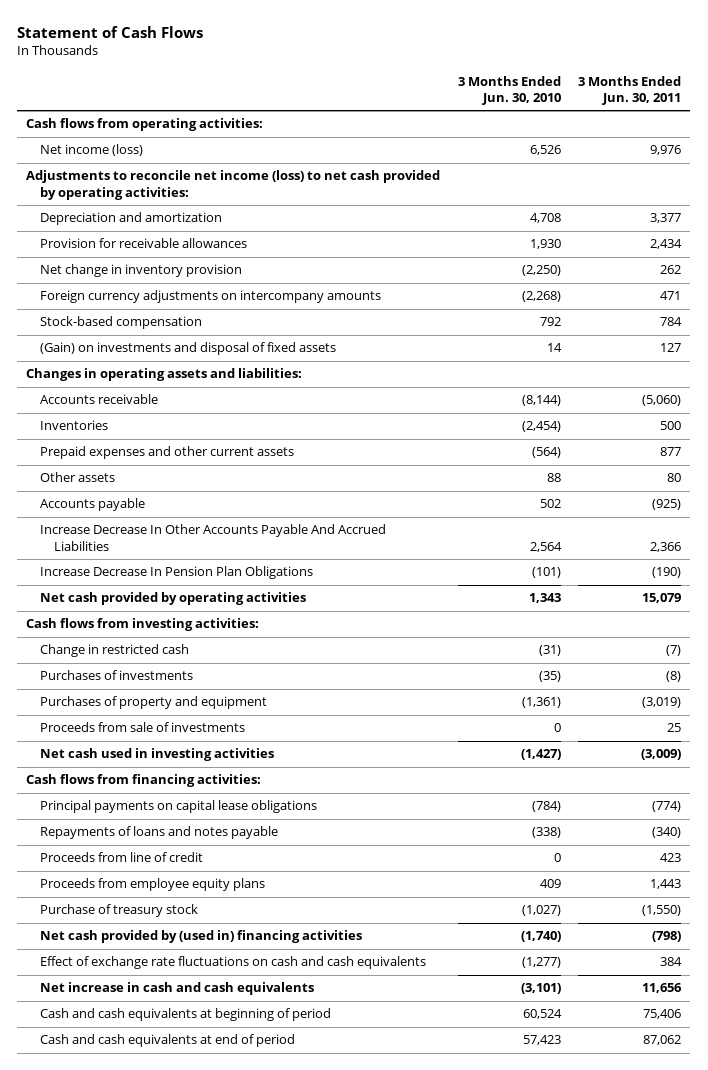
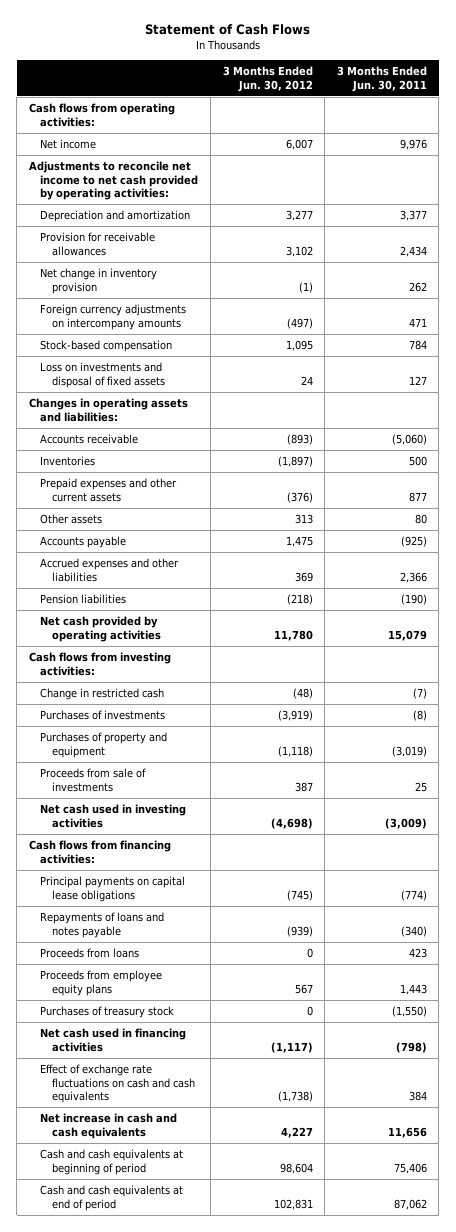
- | 3 Months Ended Jun. 30, 2010 | 3 Months Ended Jun. 30, 2011
+ | 3 Months Ended Jun. 30, 2012 | 3 Months Ended Jun. 30, 2011
- Net income (loss) | 6,526 | 9,976
- Adjustments to reconcile net income (loss) to net cash provided by operating activities:
+ Net income | 6,007 | 9,976
+ Adjustments to reconcile net income to net cash provided by operating activities:
- (Gain) on investments and disposal of fixed assets | 14 | 127
+ Loss on investments and disposal of fixed assets | 24 | 127
- Increase Decrease In Other Accounts Payable And Accrued Liabilities | 2,564 | 2,366
- Increase Decrease In Pension Plan Obligations | (101) | (190)
+ Accrued expenses and other liabilities | 369 | 2,366
+ Pension liabilities | (218) | (190)
- Proceeds from line of credit | 0 | 423
+ Proceeds from loans | 0 | 423
- Purchase of treasury stock | (1,027) | (1,550)
- Net cash provided by (used in) financing activities | (1,740) | (798)
+ Purchases of treasury stock | 0 | (1,550)
+ Net cash used in financing activities | (1,117) | (798)

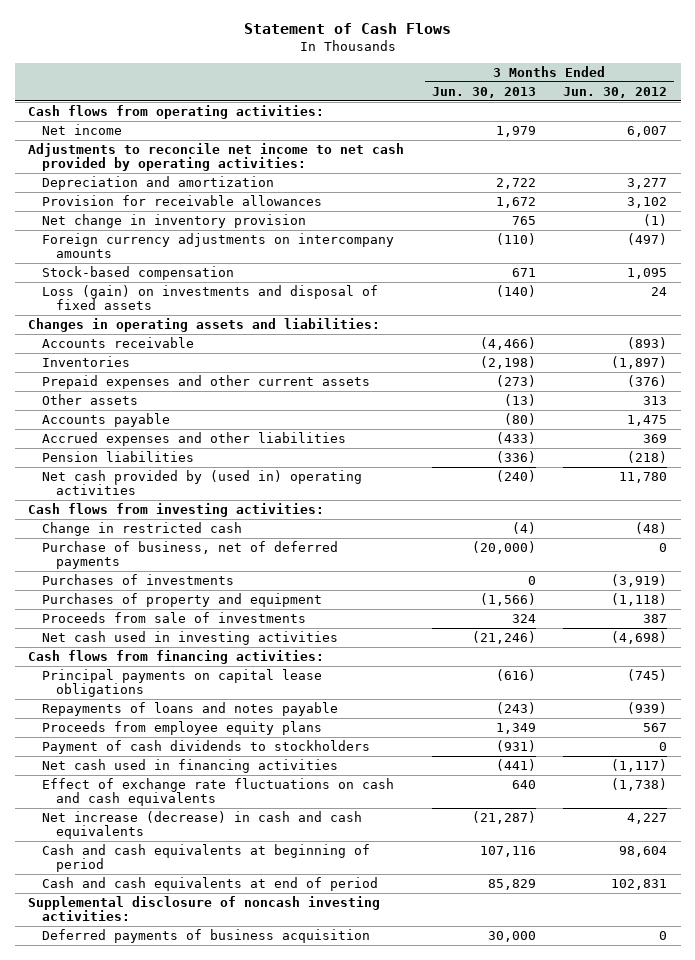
- | 3 Months Ended Jun. 30, 2012 | 3 Months Ended Jun. 30, 2011
+ | 3 Months Ended Jun. 30, 2013 | 3 Months Ended Jun. 30, 2012
- Loss on investments and disposal of fixed assets | 24 | 127
+ Loss (gain) on investments and disposal of fixed assets | (140) | 24
- Net cash provided by operating activities | 11,780 | 15,079
+ Net cash provided by (used in) operating activities | (240) | 11,780
+ Purchase of business, net of deferred payments | (20,000) | 0
- Proceeds from loans | 0 | 423
- Purchases of treasury stock | 0 | (1,550)
+ Payment of cash dividends to stockholders | (931) | 0
- Net increase in cash and cash equivalents | 4,227 | 11,656
+ Net increase (decrease) in cash and cash equivalents | (21,287) | 4,227
+ Supplemental disclosure of noncash investing activities:
+ Deferred payments of business acquisition | 30,000 | 0

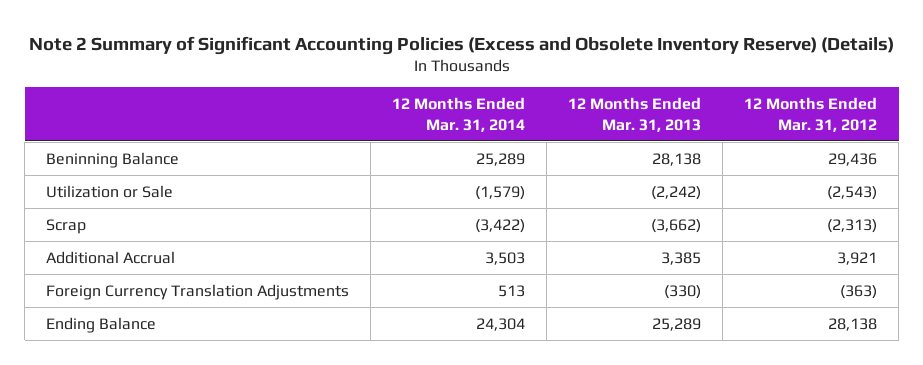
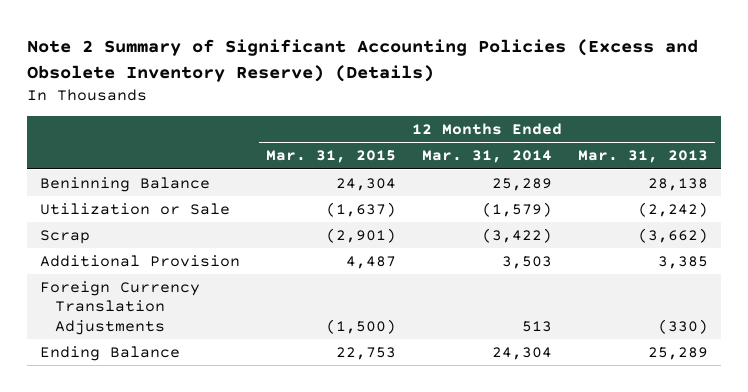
- | 12 Months Ended Mar. 31, 2014 | 12 Months Ended Mar. 31, 2013 | 12 Months Ended Mar. 31, 2012
+ | 12 Months Ended Mar. 31, 2015 | 12 Months Ended Mar. 31, 2014 | 12 Months Ended Mar. 31, 2013
- Additional Accrual | 3,503 | 3,385 | 3,921
+ Additional Provision | 4,487 | 3,503 | 3,385

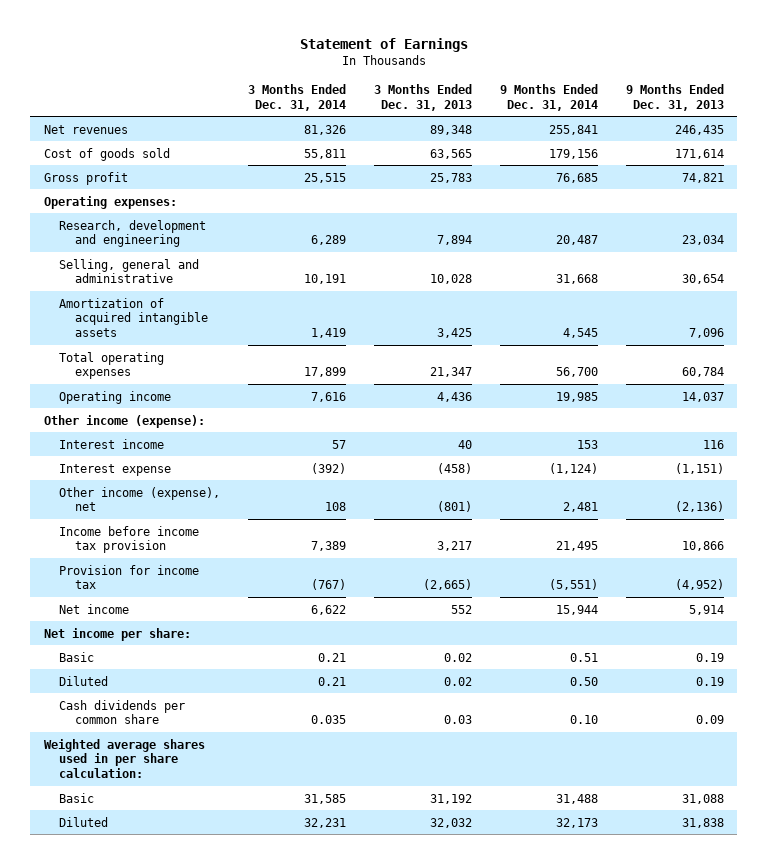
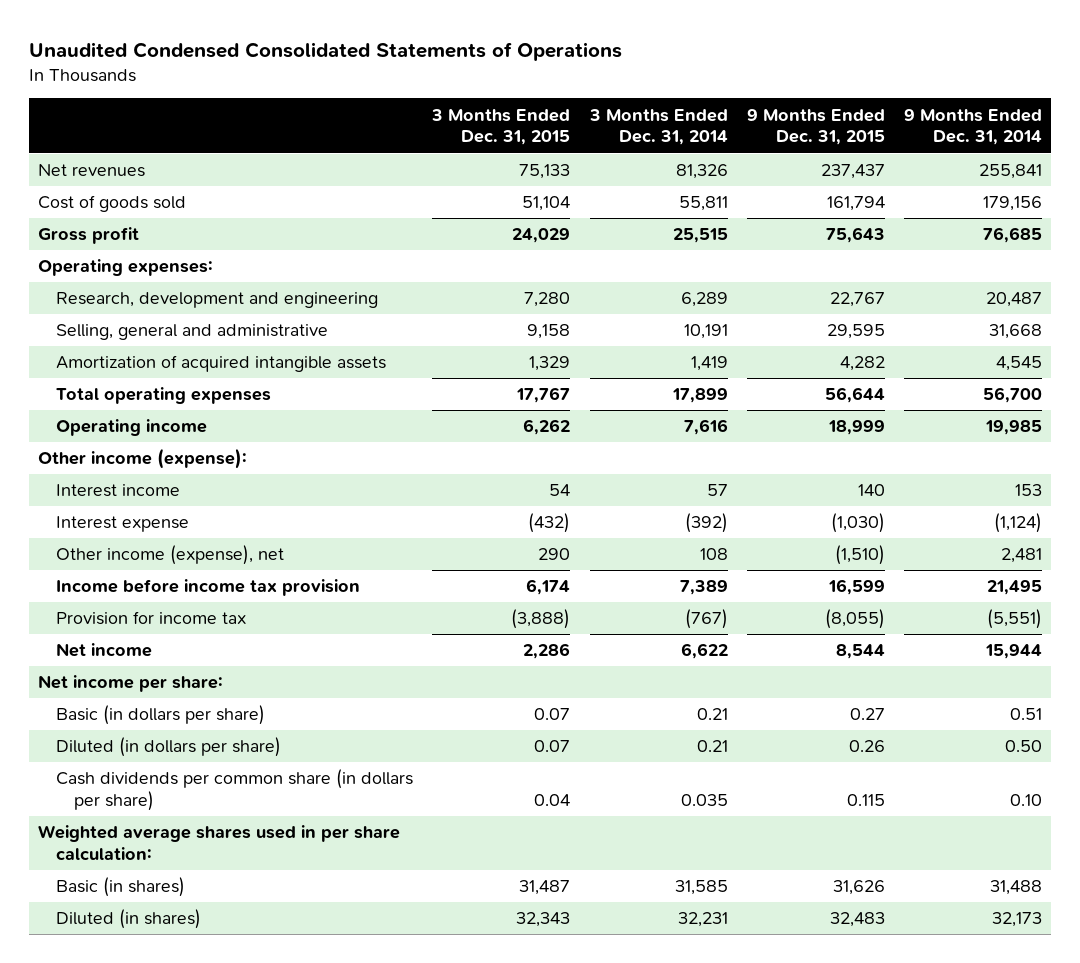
- Statement of Earnings
+ Unaudited Condensed Consolidated Statements of Operations
- | 3 Months Ended Dec. 31, 2014 | 3 Months Ended Dec. 31, 2013 | 9 Months Ended Dec. 31, 2014 | 9 Months Ended Dec. 31, 2013
+ | 3 Months Ended Dec. 31, 2015 | 3 Months Ended Dec. 31, 2014 | 9 Months Ended Dec. 31, 2015 | 9 Months Ended Dec. 31, 2014
- Basic | 0.21 | 0.02 | 0.51 | 0.19
- Diluted | 0.21 | 0.02 | 0.50 | 0.19
- Cash dividends per common share | 0.035 | 0.03 | 0.10 | 0.09
+ Basic (in dollars per share) | 0.07 | 0.21 | 0.27 | 0.51
+ Diluted (in dollars per share) | 0.07 | 0.21 | 0.26 | 0.50
+ Cash dividends per common share (in dollars per share) | 0.04 | 0.035 | 0.115 | 0.10
- Basic | 31,585 | 31,192 | 31,488 | 31,088
- Diluted | 32,231 | 32,032 | 32,173 | 31,838
+ Basic (in shares) | 31,487 | 31,585 | 31,626 | 31,488
+ Diluted (in shares) | 32,343 | 32,231 | 32,483 | 32,173

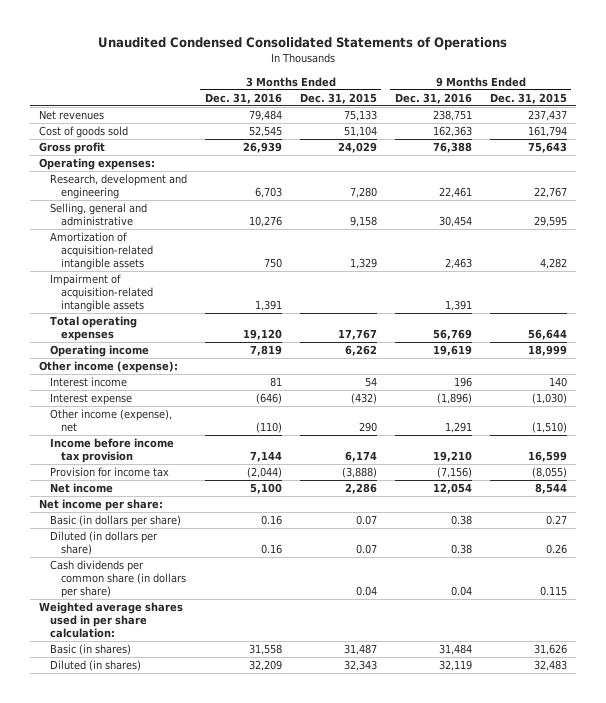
- | 3 Months Ended Dec. 31, 2015 | 3 Months Ended Dec. 31, 2014 | 9 Months Ended Dec. 31, 2015 | 9 Months Ended Dec. 31, 2014
+ | 3 Months Ended Dec. 31, 2016 | 3 Months Ended Dec. 31, 2015 | 9 Months Ended Dec. 31, 2016 | 9 Months Ended Dec. 31, 2015
- Amortization of acquired intangible assets | 1,329 | 1,419 | 4,282 | 4,545
+ Amortization of acquisition-related intangible assets | 750 | 1,329 | 2,463 | 4,282
+ Impairment of acquisition-related intangible assets | 1,391 | | 1,391 |

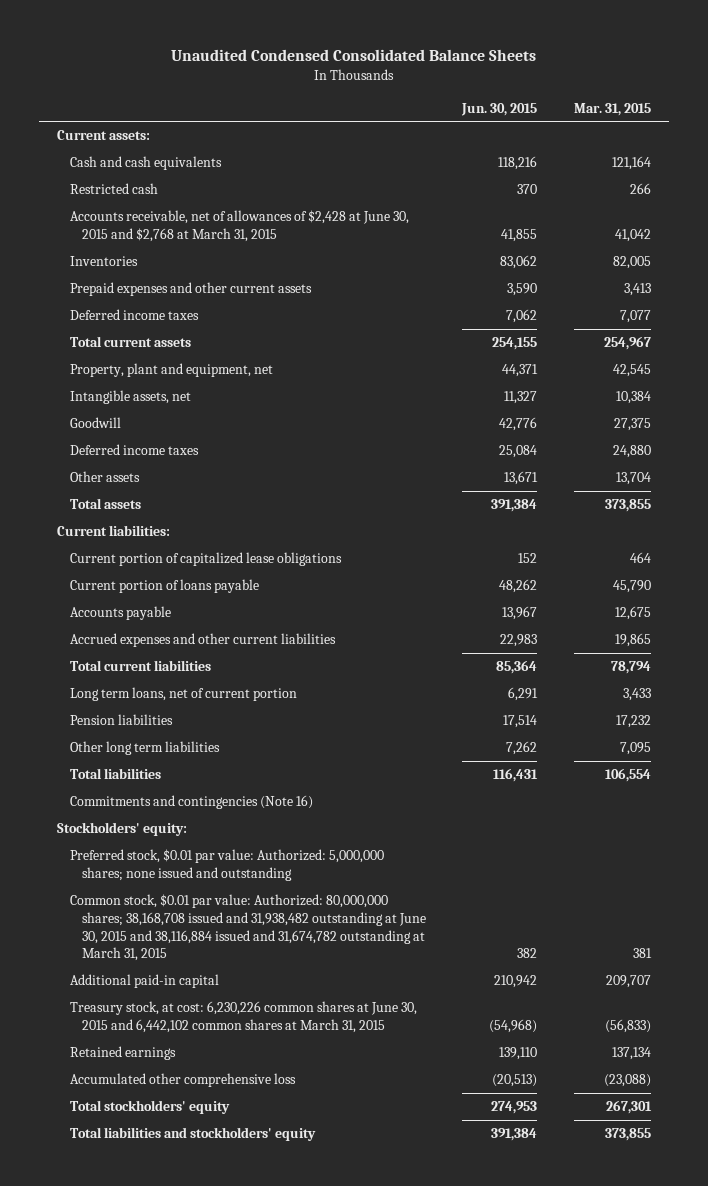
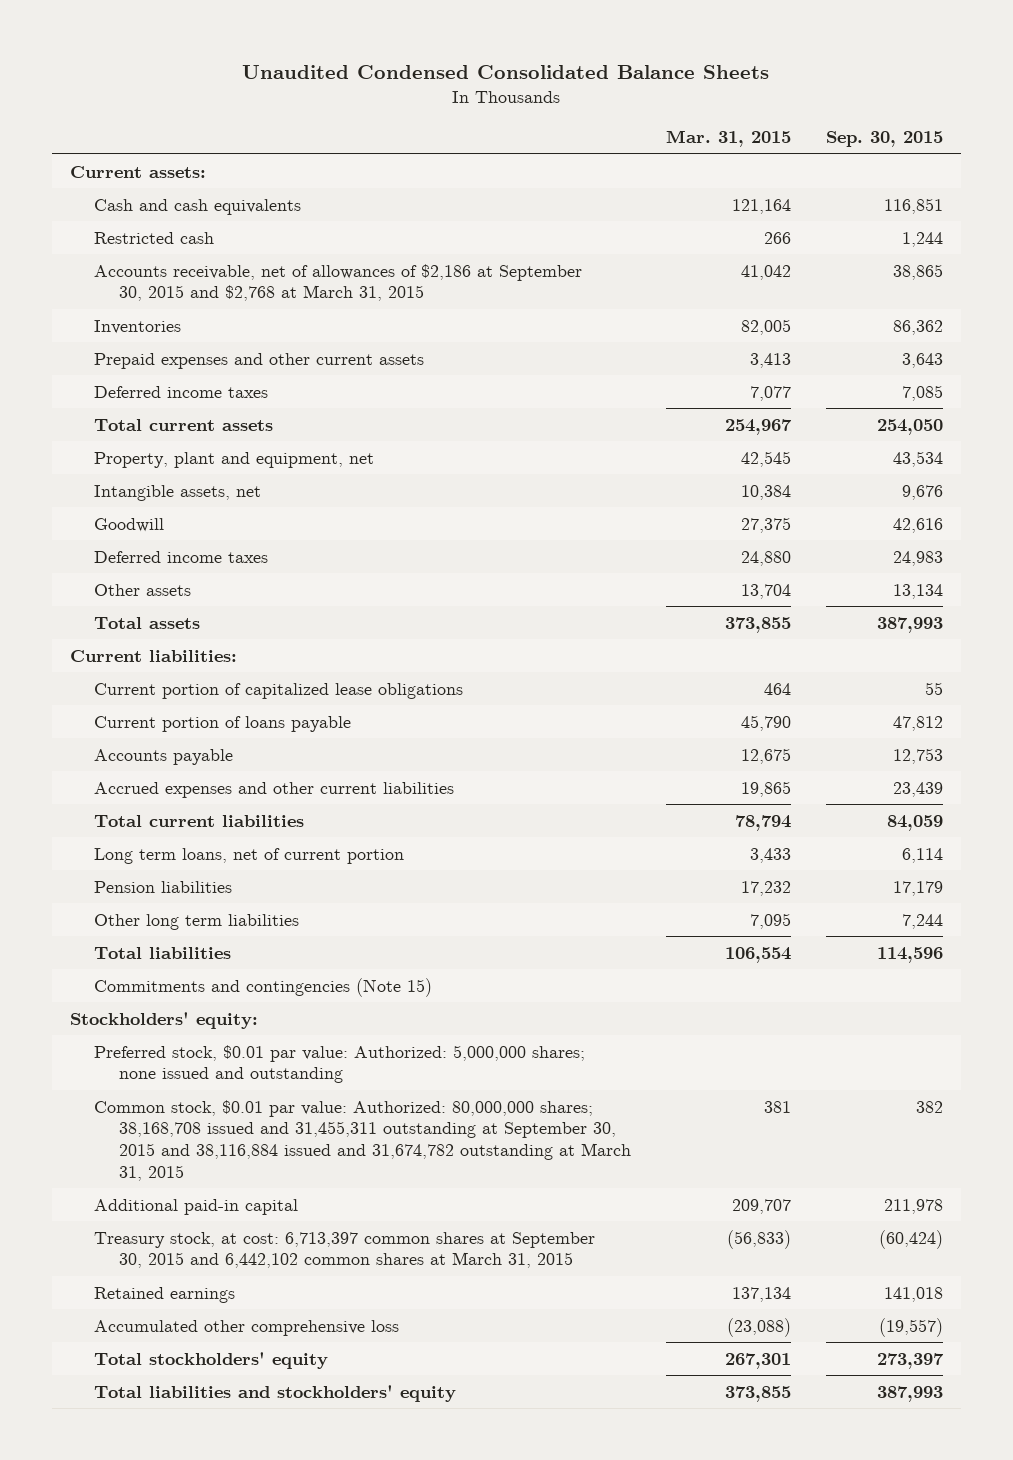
- | Jun. 30, 2015 | Mar. 31, 2015
+ | Mar. 31, 2015 | Sep. 30, 2015
- Accounts receivable, net of allowances of $2,428 at June 30, 2015 and $2,768 at March 31, 2015 | 41,855 | 41,042
+ Accounts receivable, net of allowances of $2,186 at September 30, 2015 and $2,768 at March 31, 2015 | 41,042 | 38,865
- Commitments and contingencies (Note 16)
+ Commitments and contingencies (Note 15)
- Common stock, $0.01 par value: Authorized: 80,000,000 shares; 38,168,708 issued and 31,938,482 outstanding at June 30, 2015 and 38,116,884 issued and 31,674,782 outstanding at March 31, 2015 | 382 | 381
+ Common stock, $0.01 par value: Authorized: 80,000,000 shares; 38,168,708 issued and 31,455,311 outstanding at September 30, 2015 and 38,116,884 issued and 31,674,782 outstanding at March 31, 2015 | 381 | 382
- Treasury stock, at cost: 6,230,226 common shares at June 30, 2015 and 6,442,102 common shares at March 31, 2015 | (54,968) | (56,833)
+ Treasury stock, at cost: 6,713,397 common shares at September 30, 2015 and 6,442,102 common shares at March 31, 2015 | (56,833) | (60,424)

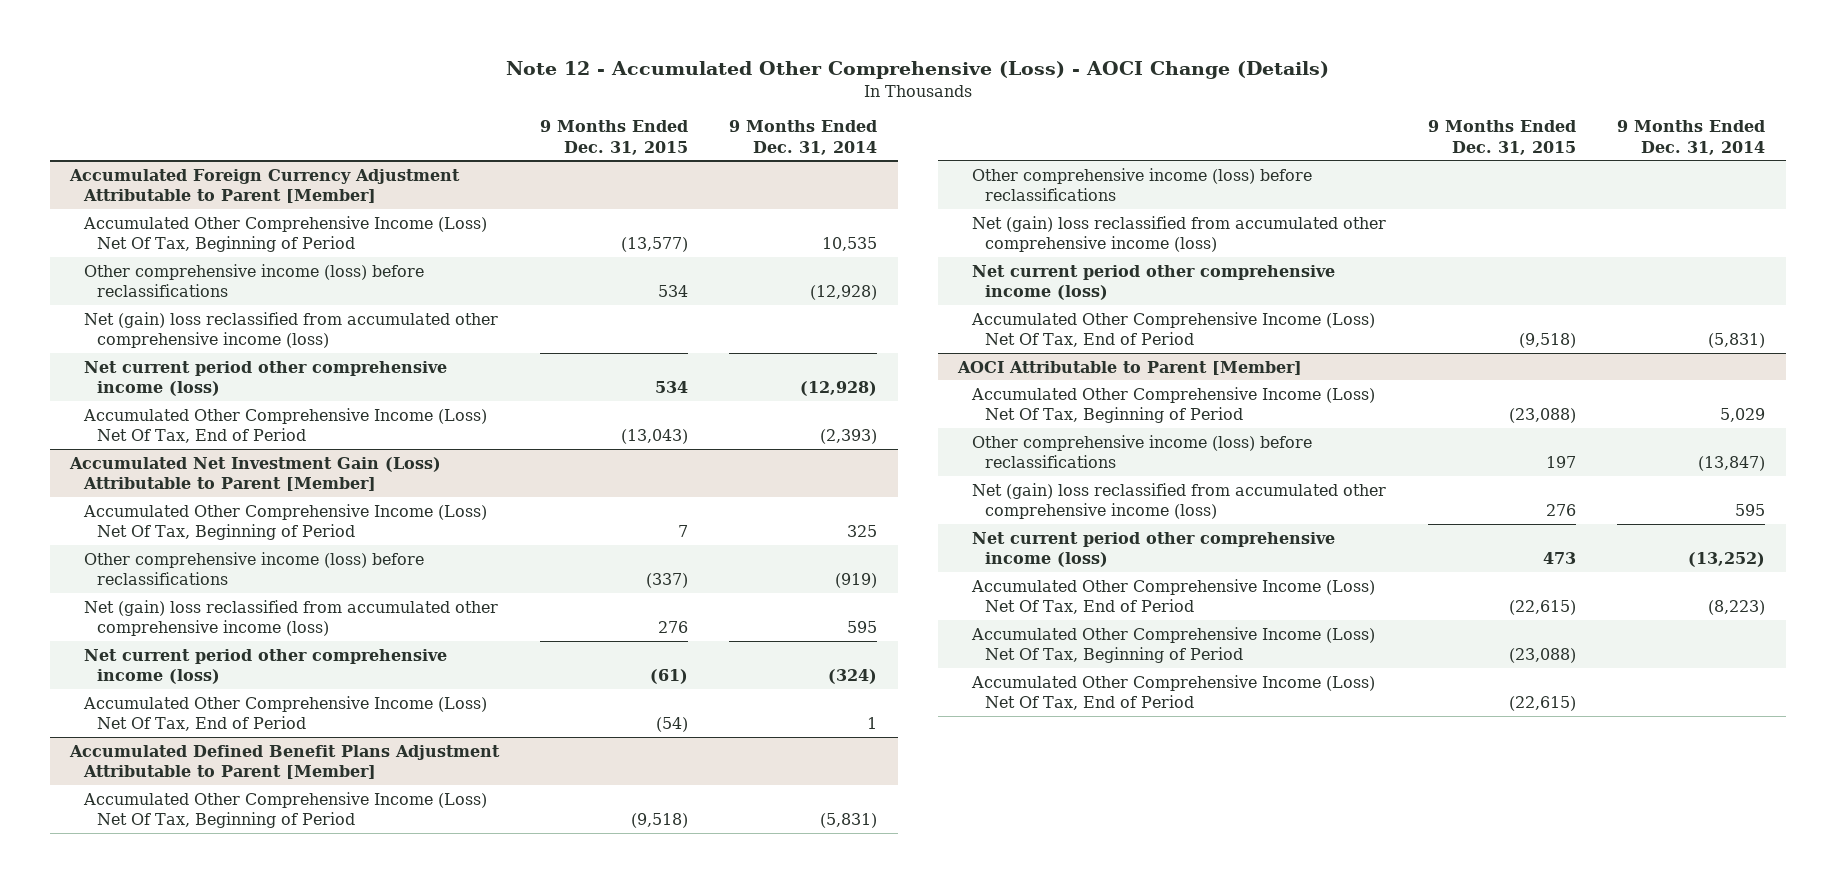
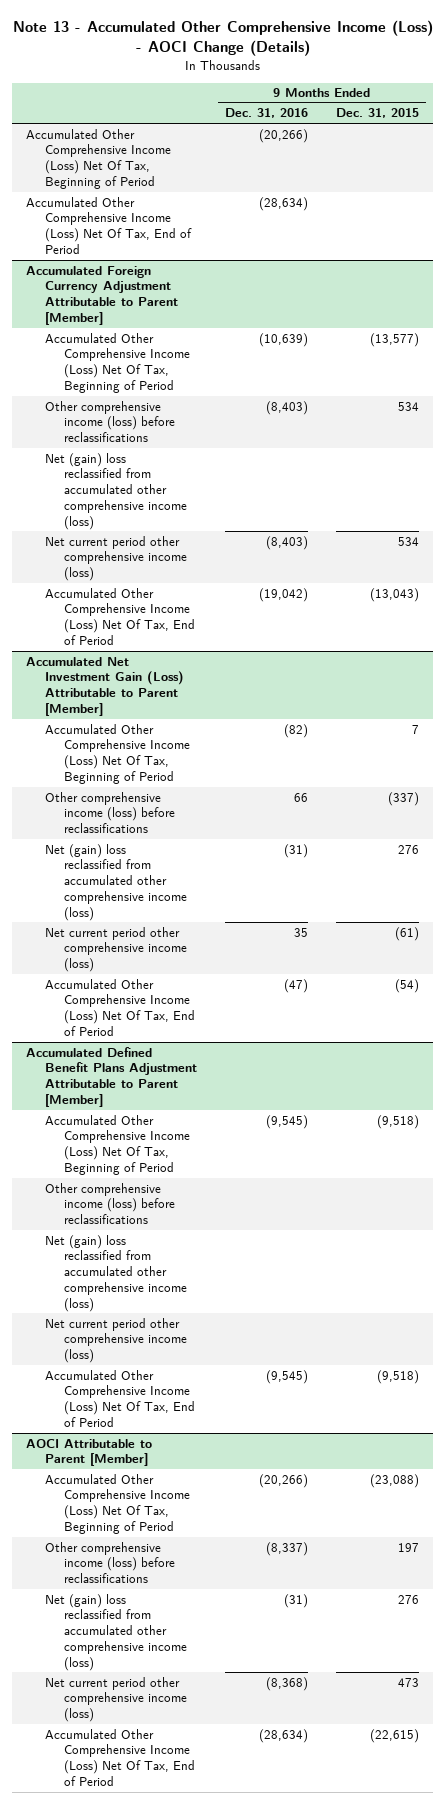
- Note 12 - Accumulated Other Comprehensive (Loss) - AOCI Change (Details)
+ Note 13 - Accumulated Other Comprehensive Income (Loss) - AOCI Change (Details)
- | 9 Months Ended Dec. 31, 2015 | 9 Months Ended Dec. 31, 2014
+ | 9 Months Ended Dec. 31, 2016 | 9 Months Ended Dec. 31, 2015
+ Accumulated Other Comprehensive Income (Loss) Net Of Tax, Beginning of Period | (20,266) |
+ Accumulated Other Comprehensive Income (Loss) Net Of Tax, End of Period | (28,634) |
@ AOCI Attributable to Parent [Member]
- Accumulated Other Comprehensive Income (Loss) Net Of Tax, Beginning of Period | (23,088) |
- Accumulated Other Comprehensive Income (Loss) Net Of Tax, End of Period | (22,615) |

